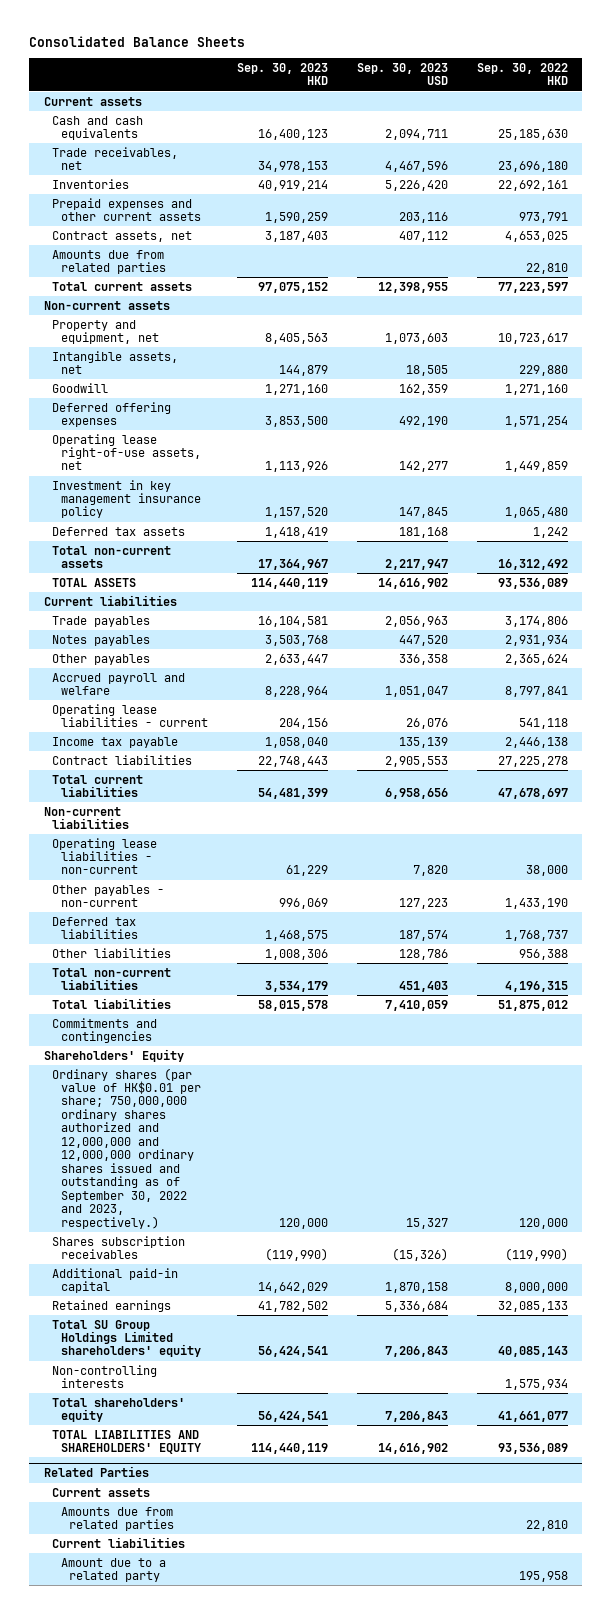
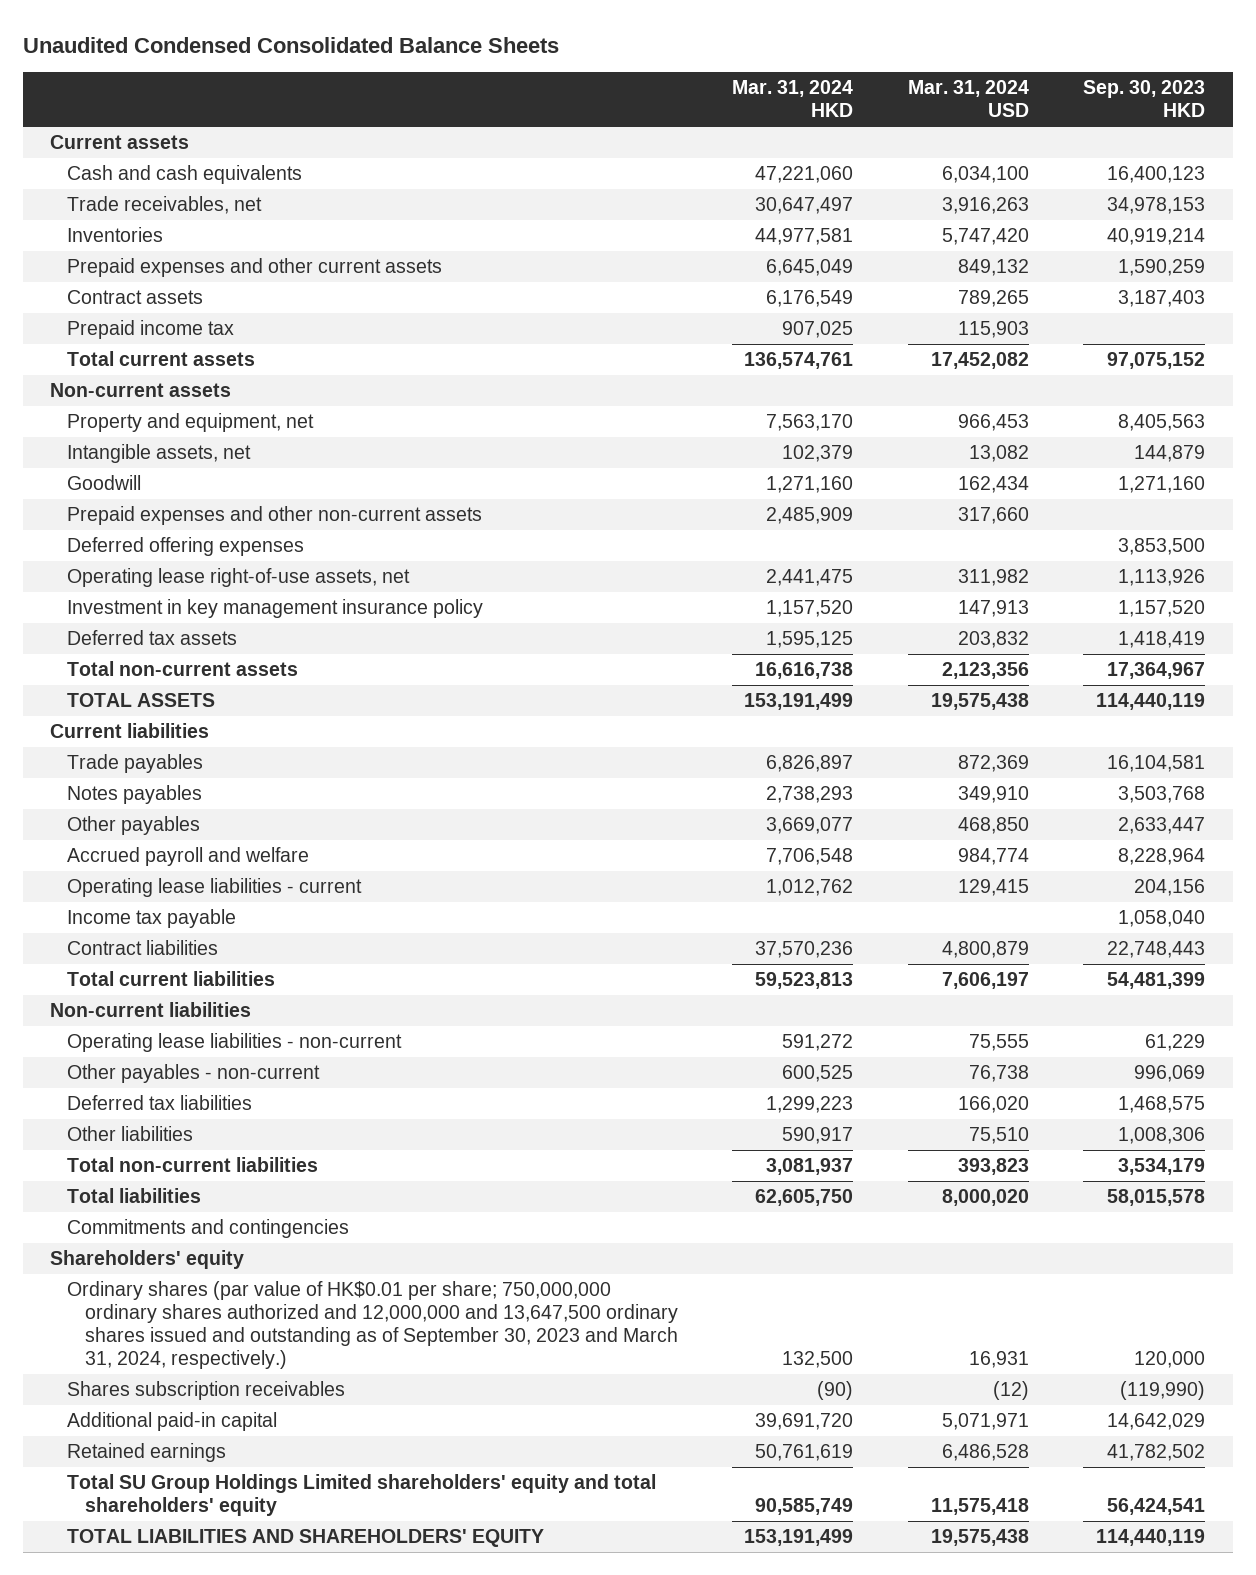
- Consolidated Balance Sheets
+ Unaudited Condensed Consolidated Balance Sheets
- | Sep. 30, 2023 HKD | Sep. 30, 2023 USD | Sep. 30, 2022 HKD
+ | Mar. 31, 2024 HKD | Mar. 31, 2024 USD | Sep. 30, 2023 HKD
- Contract assets, net | 3,187,403 | 407,112 | 4,653,025
- Amounts due from related parties | | | 22,810
+ Contract assets | 6,176,549 | 789,265 | 3,187,403
+ Prepaid income tax | 907,025 | 115,903 |
+ Prepaid expenses and other non-current assets | 2,485,909 | 317,660 |
- Shareholders' Equity
- Ordinary shares (par value of HK$0.01 per share; 750,000,000 ordinary shares authorized and 12,000,000 and 12,000,000 ordinary shares issued and outstanding as of September 30, 2022 and 2023, respectively.) | 120,000 | 15,327 | 120,000
+ Shareholders' equity
+ Ordinary shares (par value of HK$0.01 per share; 750,000,000 ordinary shares authorized and 12,000,000 and 13,647,500 ordinary shares issued and outstanding as of September 30, 2023 and March 31, 2024, respectively.) | 132,500 | 16,931 | 120,000
- Total SU Group Holdings Limited shareholders' equity | 56,424,541 | 7,206,843 | 40,085,143
- Non-controlling interests | | | 1,575,934
- Total shareholders' equity | 56,424,541 | 7,206,843 | 41,661,077
+ Total SU Group Holdings Limited shareholders' equity and total shareholders' equity | 90,585,749 | 11,575,418 | 56,424,541
- Related Parties
- Current assets
- Amounts due from related parties | | | 22,810
- Current liabilities
- Amount due to a related party | | | 195,958

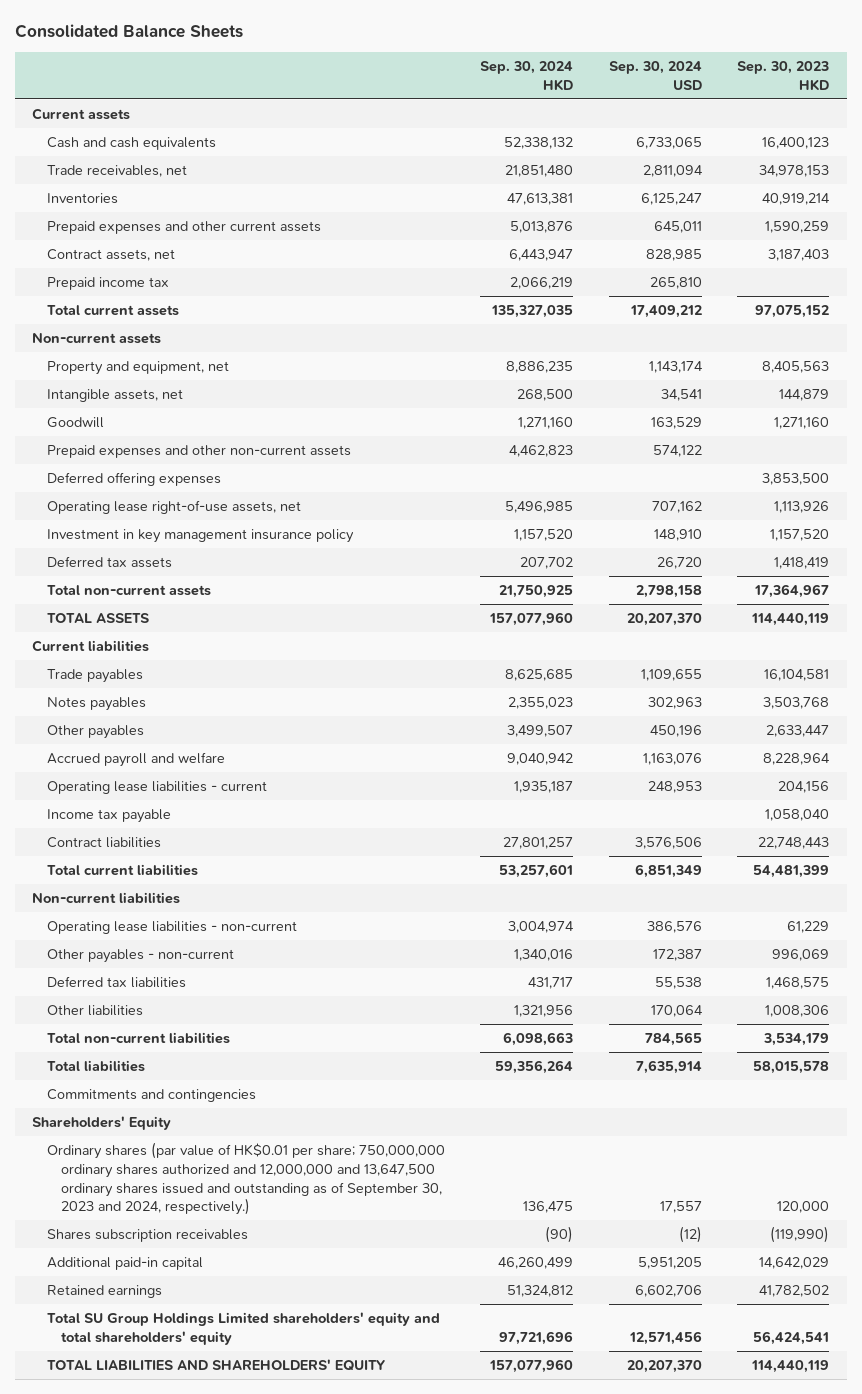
- Unaudited Condensed Consolidated Balance Sheets
+ Consolidated Balance Sheets
- | Mar. 31, 2024 HKD | Mar. 31, 2024 USD | Sep. 30, 2023 HKD
+ | Sep. 30, 2024 HKD | Sep. 30, 2024 USD | Sep. 30, 2023 HKD
- Contract assets | 6,176,549 | 789,265 | 3,187,403
+ Contract assets, net | 6,443,947 | 828,985 | 3,187,403
- Shareholders' equity
- Ordinary shares (par value of HK$0.01 per share; 750,000,000 ordinary shares authorized and 12,000,000 and 13,647,500 ordinary shares issued and outstanding as of September 30, 2023 and March 31, 2024, respectively.) | 132,500 | 16,931 | 120,000
+ Shareholders' Equity
+ Ordinary shares (par value of HK$0.01 per share; 750,000,000 ordinary shares authorized and 12,000,000 and 13,647,500 ordinary shares issued and outstanding as of September 30, 2023 and 2024, respectively.) | 136,475 | 17,557 | 120,000

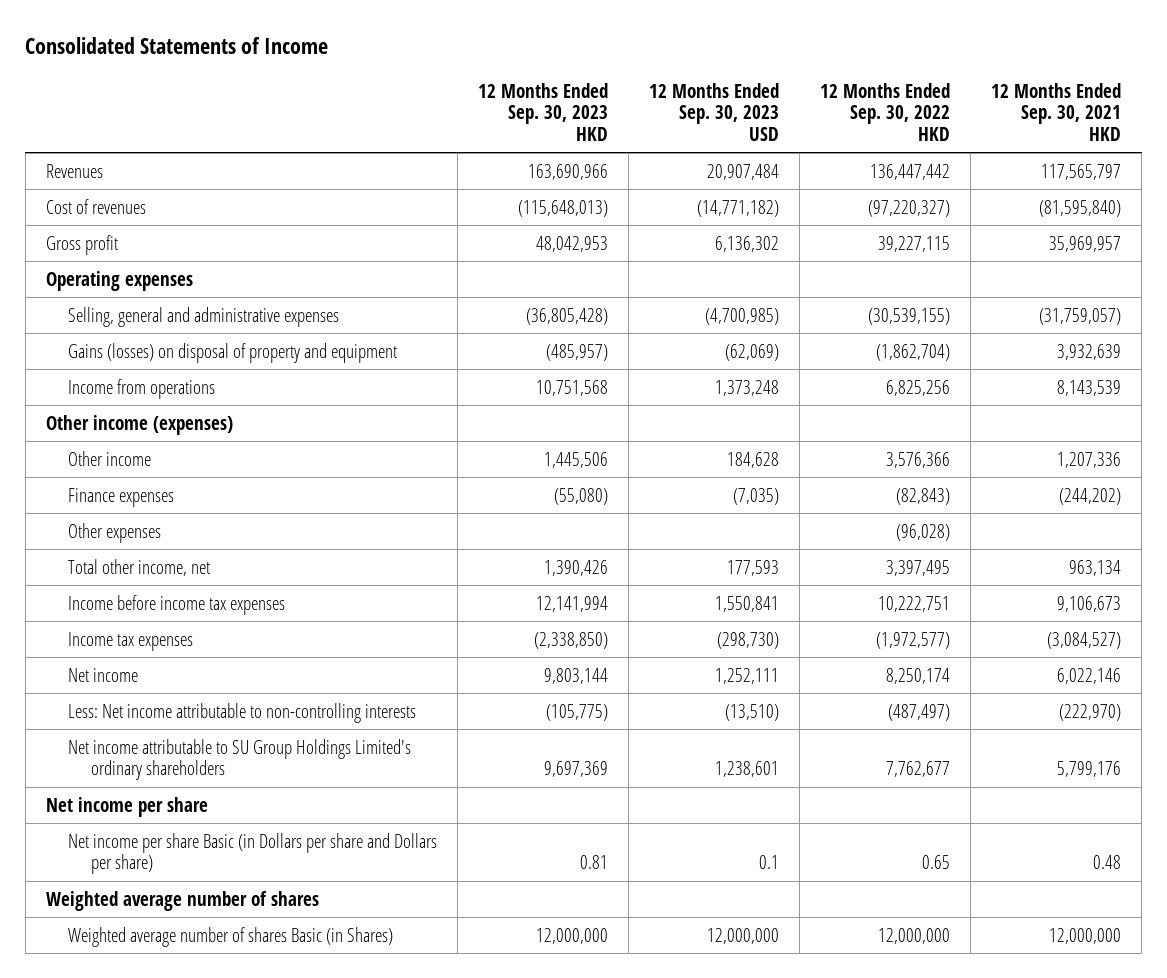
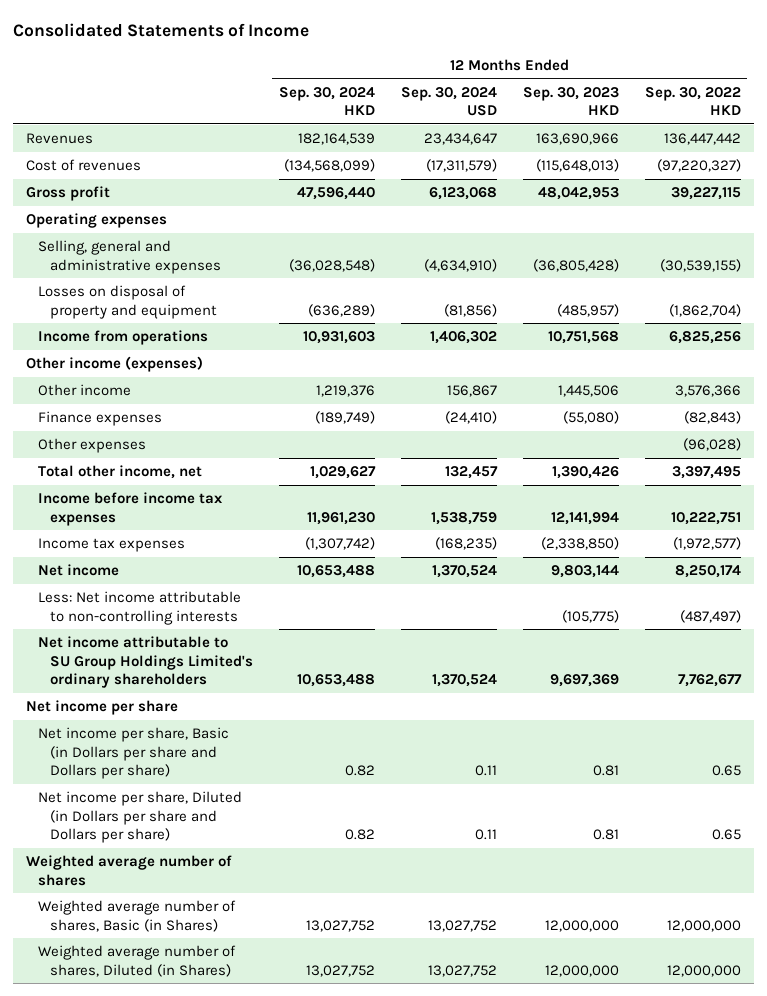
- | 12 Months Ended Sep. 30, 2023 HKD | 12 Months Ended Sep. 30, 2023 USD | 12 Months Ended Sep. 30, 2022 HKD | 12 Months Ended Sep. 30, 2021 HKD
+ | 12 Months Ended Sep. 30, 2024 HKD | 12 Months Ended Sep. 30, 2024 USD | 12 Months Ended Sep. 30, 2023 HKD | 12 Months Ended Sep. 30, 2022 HKD
- Gains (losses) on disposal of property and equipment | (485,957) | (62,069) | (1,862,704) | 3,932,639
+ Losses on disposal of property and equipment | (636,289) | (81,856) | (485,957) | (1,862,704)
- Net income per share Basic (in Dollars per share and Dollars per share) | 0.81 | 0.1 | 0.65 | 0.48
+ Net income per share, Basic (in Dollars per share and Dollars per share) | 0.82 | 0.11 | 0.81 | 0.65
+ Net income per share, Diluted (in Dollars per share and Dollars per share) | 0.82 | 0.11 | 0.81 | 0.65
- Weighted average number of shares Basic (in Shares) | 12,000,000 | 12,000,000 | 12,000,000 | 12,000,000
+ Weighted average number of shares, Basic (in Shares) | 13,027,752 | 13,027,752 | 12,000,000 | 12,000,000
+ Weighted average number of shares, Diluted (in Shares) | 13,027,752 | 13,027,752 | 12,000,000 | 12,000,000

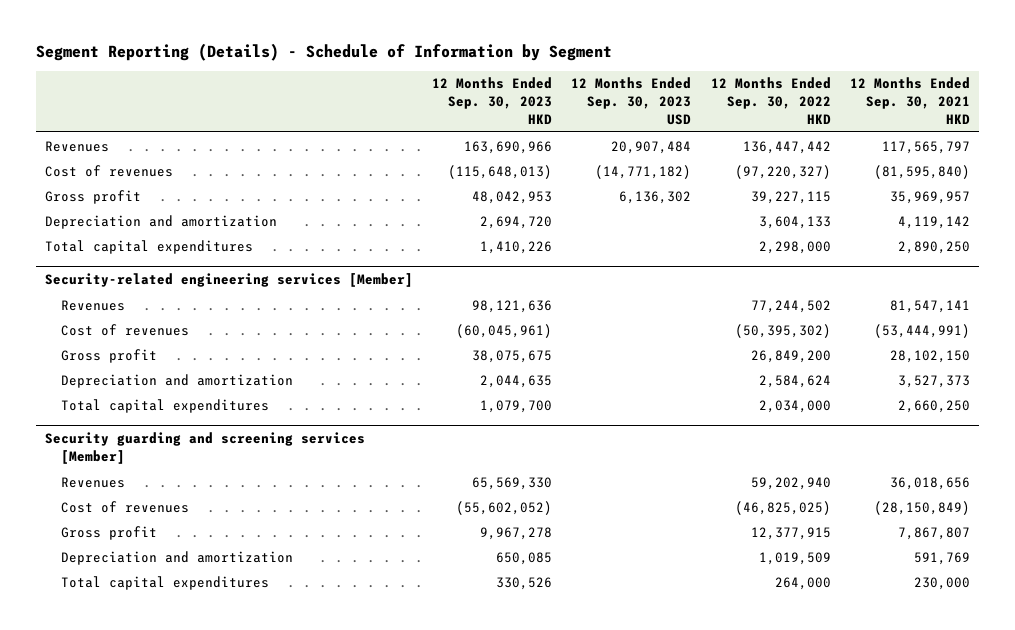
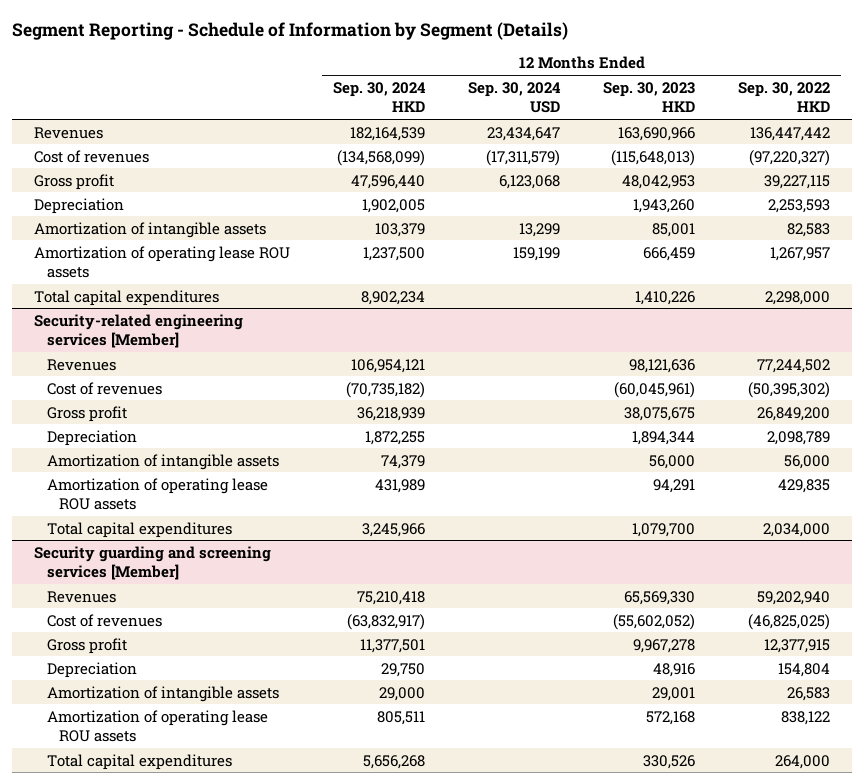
- Segment Reporting (Details) - Schedule of Information by Segment
+ Segment Reporting - Schedule of Information by Segment (Details)
- | 12 Months Ended Sep. 30, 2023 HKD | 12 Months Ended Sep. 30, 2023 USD | 12 Months Ended Sep. 30, 2022 HKD | 12 Months Ended Sep. 30, 2021 HKD
+ | 12 Months Ended Sep. 30, 2024 HKD | 12 Months Ended Sep. 30, 2024 USD | 12 Months Ended Sep. 30, 2023 HKD | 12 Months Ended Sep. 30, 2022 HKD
- Depreciation and amortization | 2,694,720 | | 3,604,133 | 4,119,142
+ Depreciation | 1,902,005 | | 1,943,260 | 2,253,593
+ Amortization of intangible assets | 103,379 | 13,299 | 85,001 | 82,583
+ Amortization of operating lease ROU assets | 1,237,500 | 159,199 | 666,459 | 1,267,957
@ Security-related engineering services [Member]
- Depreciation and amortization | 2,044,635 | | 2,584,624 | 3,527,373
+ Depreciation | 1,872,255 | | 1,894,344 | 2,098,789
+ Amortization of intangible assets | 74,379 | | 56,000 | 56,000
+ Amortization of operating lease ROU assets | 431,989 | | 94,291 | 429,835
@ Security guarding and screening services [Member]
- Depreciation and amortization | 650,085 | | 1,019,509 | 591,769
+ Depreciation | 29,750 | | 48,916 | 154,804
+ Amortization of intangible assets | 29,000 | | 29,001 | 26,583
+ Amortization of operating lease ROU assets | 805,511 | | 572,168 | 838,122

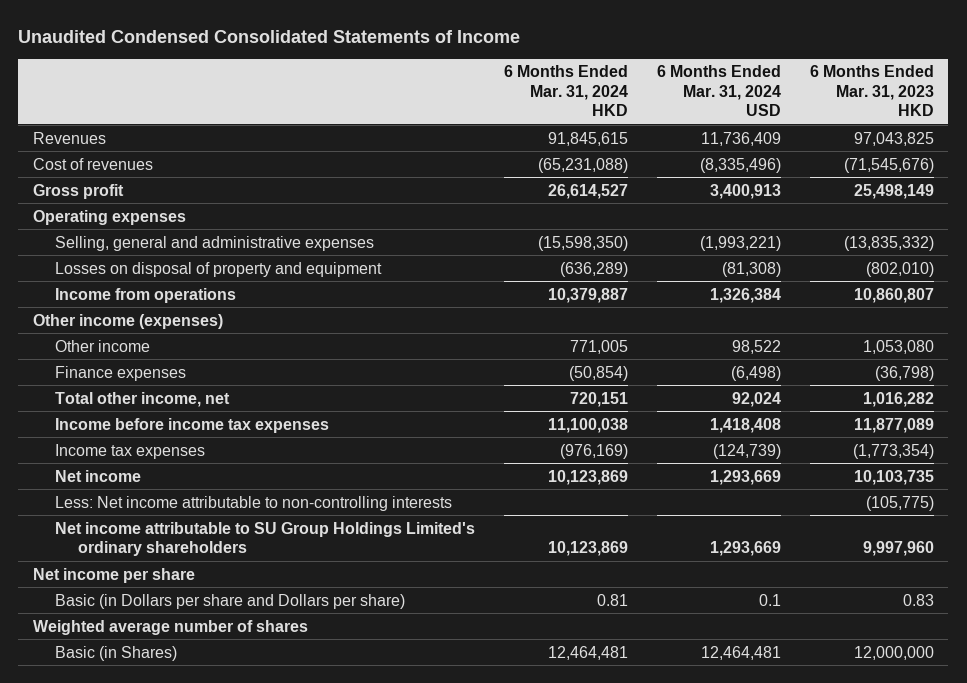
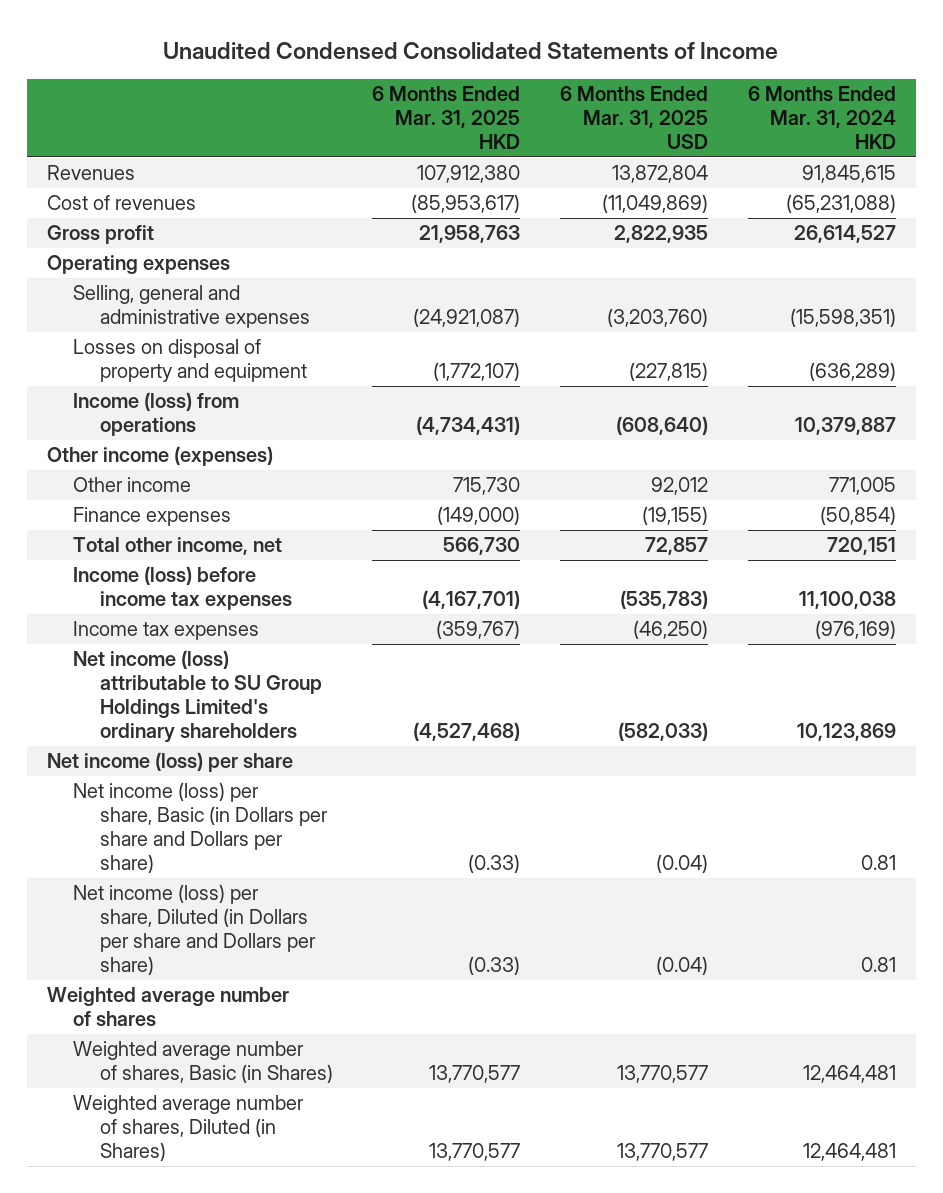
- | 6 Months Ended Mar. 31, 2024 HKD | 6 Months Ended Mar. 31, 2024 USD | 6 Months Ended Mar. 31, 2023 HKD
+ | 6 Months Ended Mar. 31, 2025 HKD | 6 Months Ended Mar. 31, 2025 USD | 6 Months Ended Mar. 31, 2024 HKD
- Selling, general and administrative expenses | (15,598,350) | (1,993,221) | (13,835,332)
+ Selling, general and administrative expenses | (24,921,087) | (3,203,760) | (15,598,351)
- Income from operations | 10,379,887 | 1,326,384 | 10,860,807
+ Income (loss) from operations | (4,734,431) | (608,640) | 10,379,887
- Income before income tax expenses | 11,100,038 | 1,418,408 | 11,877,089
+ Income (loss) before income tax expenses | (4,167,701) | (535,783) | 11,100,038
- Net income | 10,123,869 | 1,293,669 | 10,103,735
- Less: Net income attributable to non-controlling interests | | | (105,775)
- Net income attributable to SU Group Holdings Limited's ordinary shareholders | 10,123,869 | 1,293,669 | 9,997,960
- Net income per share
- Basic (in Dollars per share and Dollars per share) | 0.81 | 0.1 | 0.83
+ Net income (loss) attributable to SU Group Holdings Limited's ordinary shareholders | (4,527,468) | (582,033) | 10,123,869
+ Net income (loss) per share
+ Net income (loss) per share, Basic (in Dollars per share and Dollars per share) | (0.33) | (0.04) | 0.81
+ Net income (loss) per share, Diluted (in Dollars per share and Dollars per share) | (0.33) | (0.04) | 0.81
- Basic (in Shares) | 12,464,481 | 12,464,481 | 12,000,000
+ Weighted average number of shares, Basic (in Shares) | 13,770,577 | 13,770,577 | 12,464,481
+ Weighted average number of shares, Diluted (in Shares) | 13,770,577 | 13,770,577 | 12,464,481

